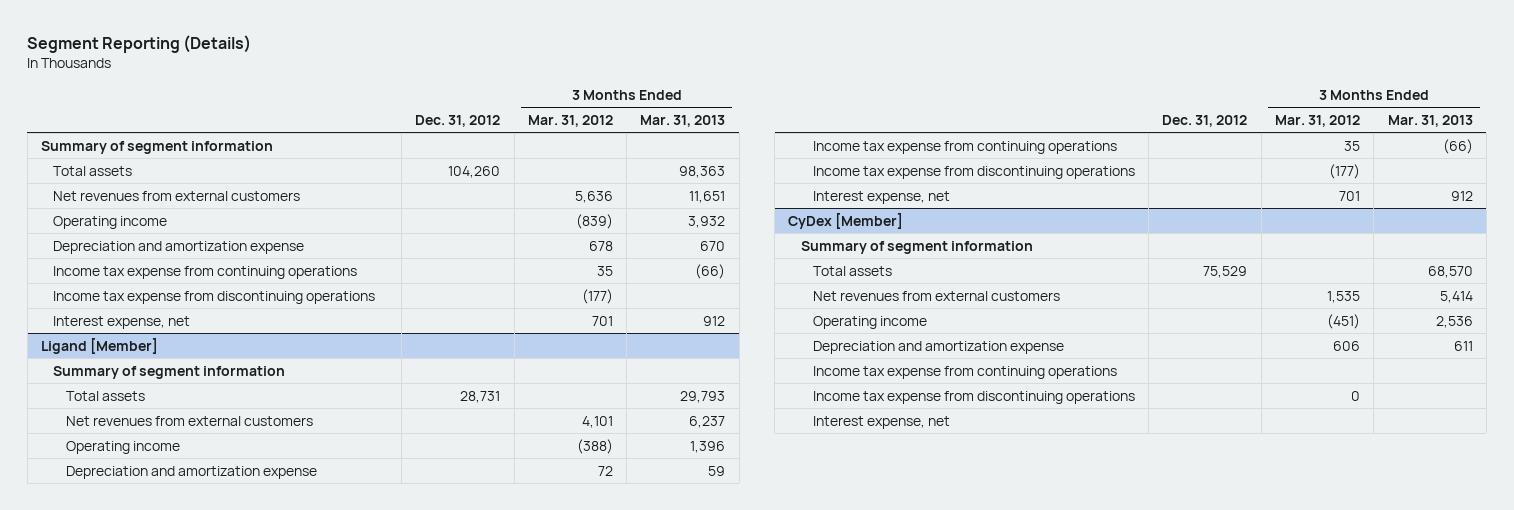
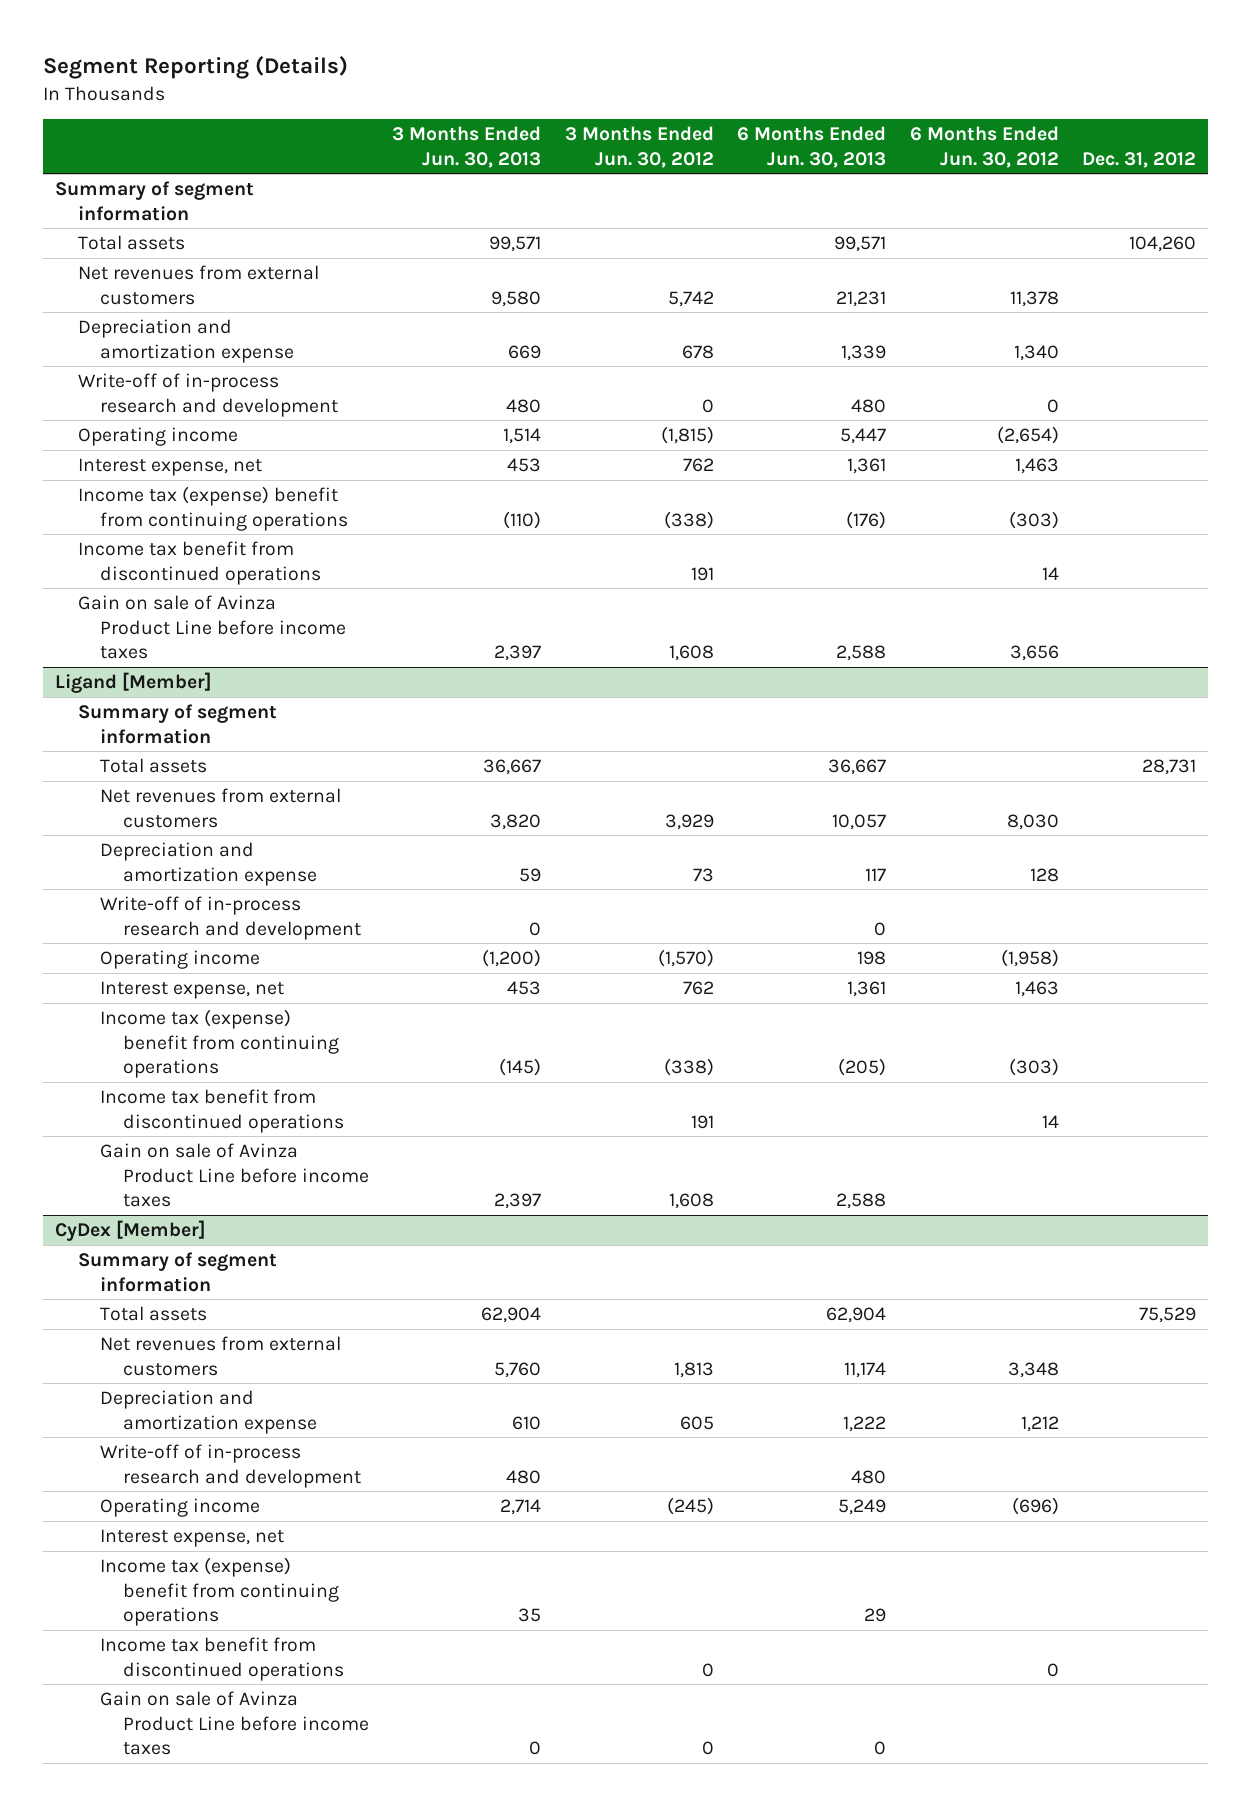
- | Dec. 31, 2012 | 3 Months Ended Mar. 31, 2012 | 3 Months Ended Mar. 31, 2013
+ | 3 Months Ended Jun. 30, 2013 | 3 Months Ended Jun. 30, 2012 | 6 Months Ended Jun. 30, 2013 | 6 Months Ended Jun. 30, 2012 | Dec. 31, 2012
- Income tax expense from continuing operations | | 35 | (66)
- Income tax expense from discontinuing operations | | (177) |
+ Write-off of in-process research and development | 480 | 0 | 480 | 0 |
moved down: Operating income | 1,514 | (1,815) | 5,447 | (2,654) |
+ Income tax (expense) benefit from continuing operations | (110) | (338) | (176) | (303) |
+ Income tax benefit from discontinued operations | | 191 | | 14 |
+ Gain on sale of Avinza Product Line before income taxes | 2,397 | 1,608 | 2,588 | 3,656 |
@ Ligand [Member]
- Income tax expense from continuing operations | | 35 | (66)
- Income tax expense from discontinuing operations | | (177) |
+ Write-off of in-process research and development | 0 | | 0 | |
moved down: Operating income | (1,200) | (1,570) | 198 | (1,958) |
+ Income tax (expense) benefit from continuing operations | (145) | (338) | (205) | (303) |
+ Income tax benefit from discontinued operations | | 191 | | 14 |
+ Gain on sale of Avinza Product Line before income taxes | 2,397 | 1,608 | 2,588 | |
@ CyDex [Member]
- Income tax expense from continuing operations
- Income tax expense from discontinuing operations | | 0 |
+ Write-off of in-process research and development | 480 | | 480 | |
moved down: Operating income | 2,714 | (245) | 5,249 | (696) |
+ Income tax (expense) benefit from continuing operations | 35 | | 29 | |
+ Income tax benefit from discontinued operations | | 0 | | 0 |
+ Gain on sale of Avinza Product Line before income taxes | 0 | 0 | 0 | |

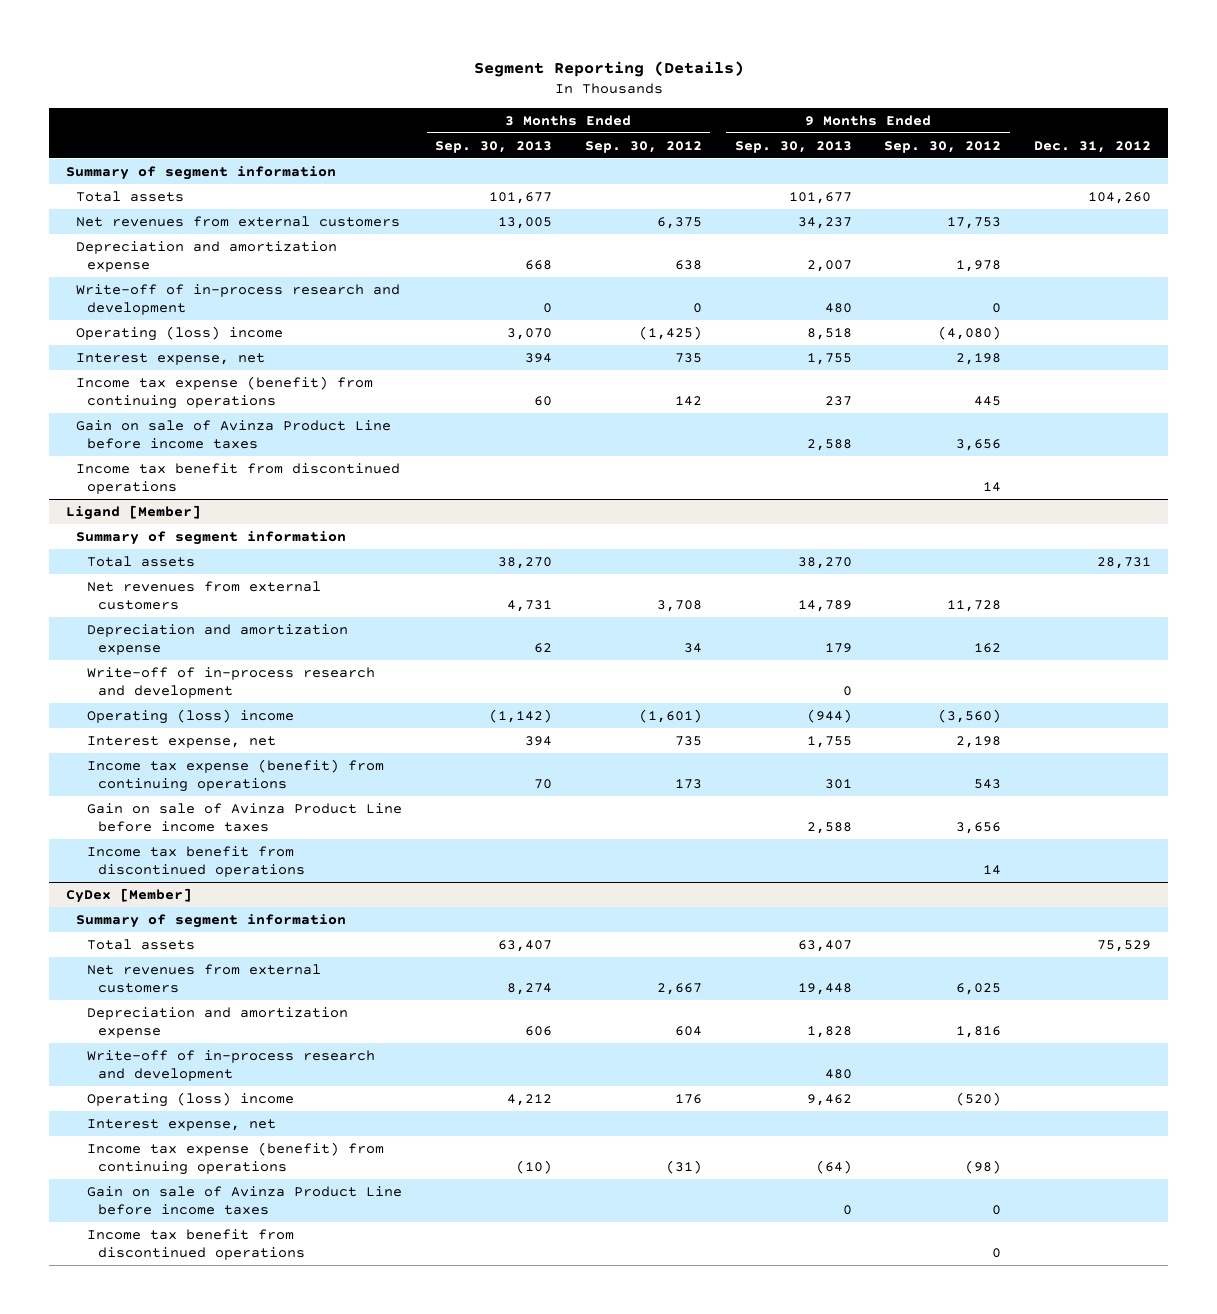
- | 3 Months Ended Jun. 30, 2013 | 3 Months Ended Jun. 30, 2012 | 6 Months Ended Jun. 30, 2013 | 6 Months Ended Jun. 30, 2012 | Dec. 31, 2012
+ | 3 Months Ended Sep. 30, 2013 | 3 Months Ended Sep. 30, 2012 | 9 Months Ended Sep. 30, 2013 | 9 Months Ended Sep. 30, 2012 | Dec. 31, 2012
- Operating income | 1,514 | (1,815) | 5,447 | (2,654) |
+ Operating (loss) income | 3,070 | (1,425) | 8,518 | (4,080) |
- Income tax (expense) benefit from continuing operations | (110) | (338) | (176) | (303) |
+ Income tax expense (benefit) from continuing operations | 60 | 142 | 237 | 445 |
moved down: Income tax benefit from discontinued operations | | | | 14 |
@ Ligand [Member]
- Operating income | (1,200) | (1,570) | 198 | (1,958) |
+ Operating (loss) income | (1,142) | (1,601) | (944) | (3,560) |
- Income tax (expense) benefit from continuing operations | (145) | (338) | (205) | (303) |
+ Income tax expense (benefit) from continuing operations | 70 | 173 | 301 | 543 |
moved down: Income tax benefit from discontinued operations | | | | 14 |
@ CyDex [Member]
- Operating income | 2,714 | (245) | 5,249 | (696) |
+ Operating (loss) income | 4,212 | 176 | 9,462 | (520) |
- Income tax (expense) benefit from continuing operations | 35 | | 29 | |
+ Income tax expense (benefit) from continuing operations | (10) | (31) | (64) | (98) |
moved down: Income tax benefit from discontinued operations | | | | 0 |

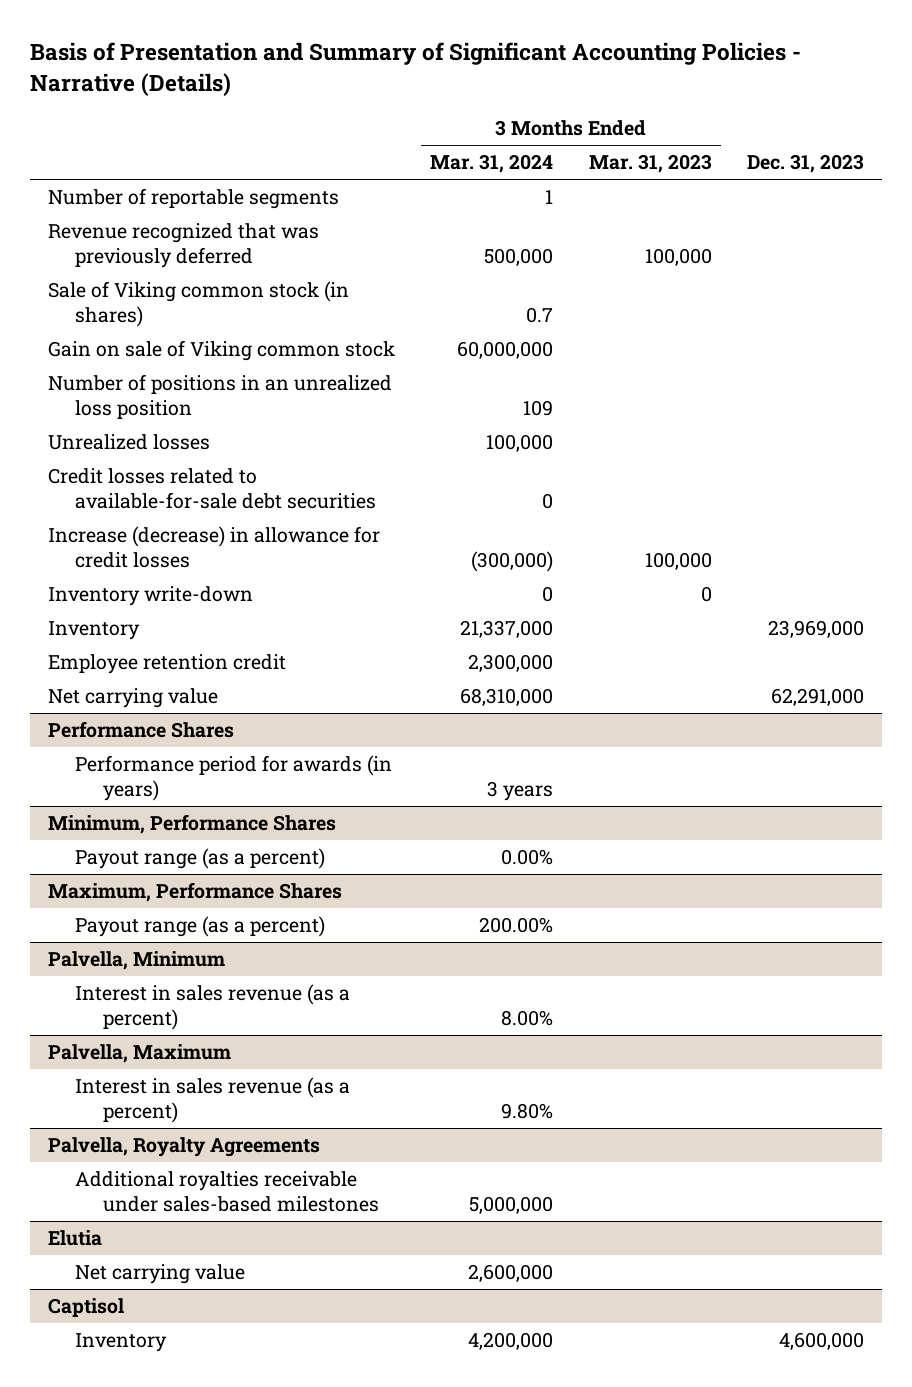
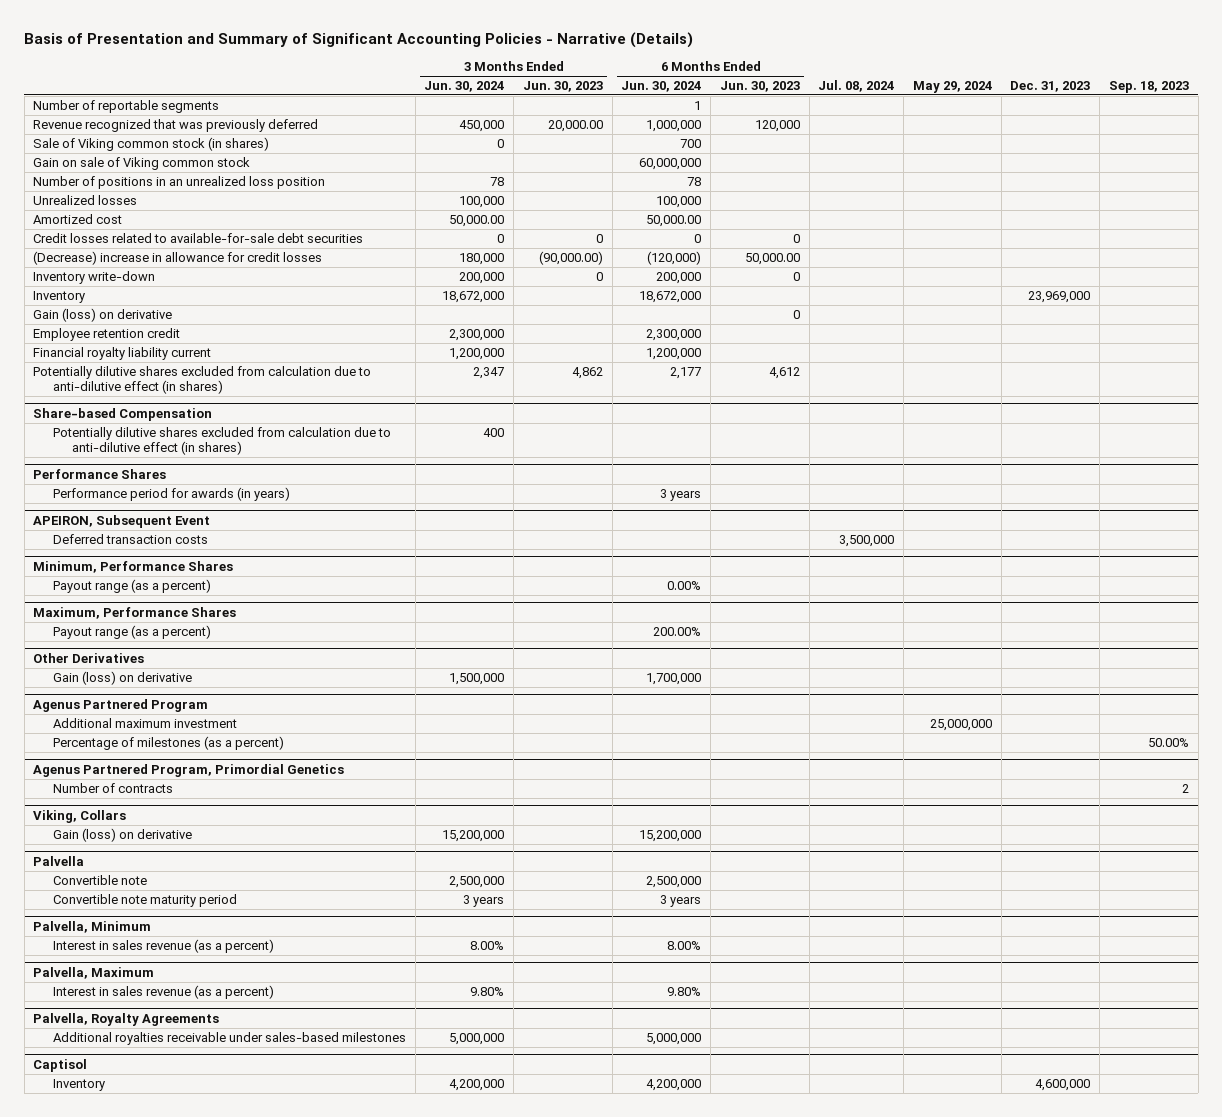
- | 3 Months Ended Mar. 31, 2024 | 3 Months Ended Mar. 31, 2023 | Dec. 31, 2023
+ | 3 Months Ended Jun. 30, 2024 | 3 Months Ended Jun. 30, 2023 | 6 Months Ended Jun. 30, 2024 | 6 Months Ended Jun. 30, 2023 | Jul. 08, 2024 | May 29, 2024 | Dec. 31, 2023 | Sep. 18, 2023
+ Amortized cost | 50,000.00 | | 50,000.00 | | | | |
- Increase (decrease) in allowance for credit losses | (300,000) | 100,000 |
+ (Decrease) increase in allowance for credit losses | 180,000 | (90,000.00) | (120,000) | 50,000.00 | | | |
+ Gain (loss) on derivative | | | | 0 | | | |
- Net carrying value | 68,310,000 | | 62,291,000
+ Financial royalty liability current | 1,200,000 | | 1,200,000 | | | | |
+ Potentially dilutive shares excluded from calculation due to anti-dilutive effect (in shares) | 2,347 | 4,862 | 2,177 | 4,612 | | | |
+ Share-based Compensation
+ Potentially dilutive shares excluded from calculation due to anti-dilutive effect (in shares) | 400 | | | | | | |
+ APEIRON, Subsequent Event
+ Deferred transaction costs | | | | | 3,500,000 | | |
+ Other Derivatives
+ Gain (loss) on derivative | 1,500,000 | | 1,700,000 | | | | |
+ Agenus Partnered Program
+ Additional maximum investment | | | | | | 25,000,000 | |
+ Percentage of milestones (as a percent) | | | | | | | | 50.00%
+ Agenus Partnered Program, Primordial Genetics
+ Number of contracts | | | | | | | | 2
+ Viking, Collars
+ Gain (loss) on derivative | 15,200,000 | | 15,200,000 | | | | |
+ Palvella
+ Convertible note | 2,500,000 | | 2,500,000 | | | | |
+ Convertible note maturity period | 3 years | | 3 years | | | | |
- Elutia
- Net carrying value | 2,600,000 | |

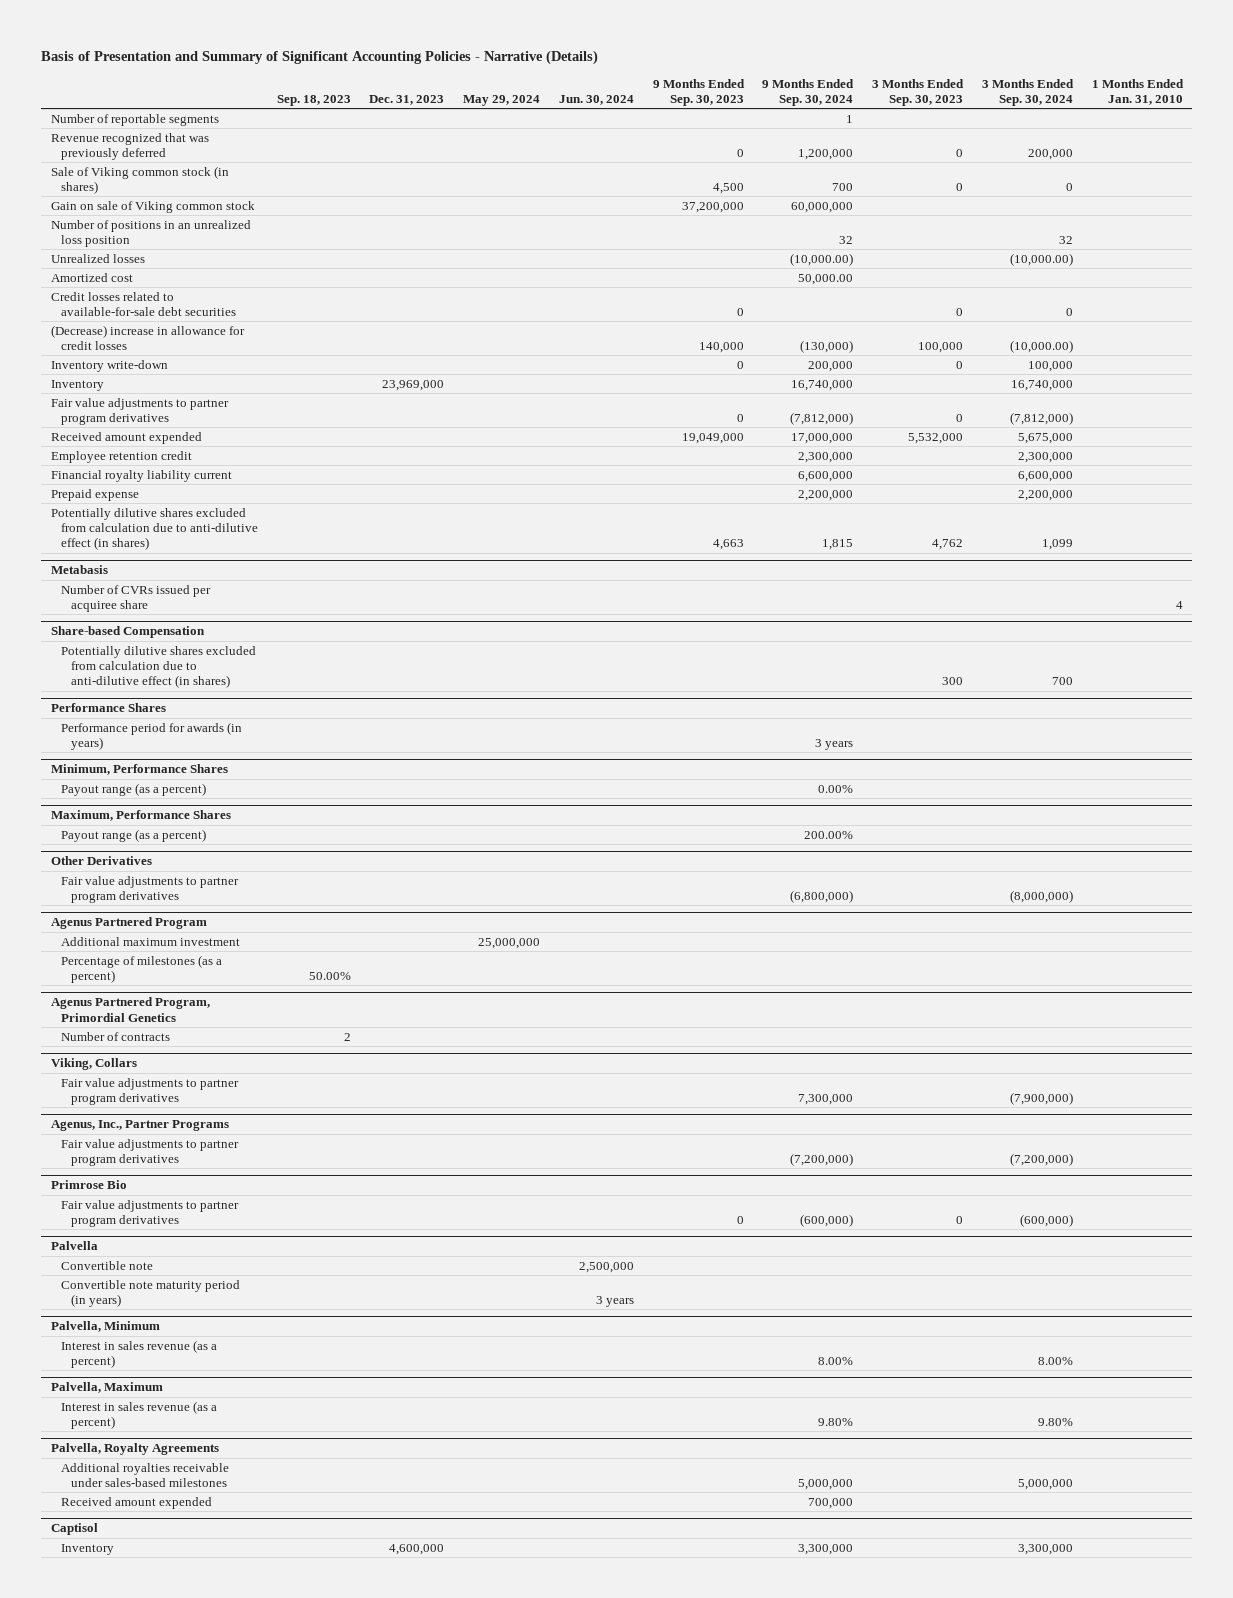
- | 3 Months Ended Jun. 30, 2024 | 3 Months Ended Jun. 30, 2023 | 6 Months Ended Jun. 30, 2024 | 6 Months Ended Jun. 30, 2023 | Jul. 08, 2024 | May 29, 2024 | Dec. 31, 2023 | Sep. 18, 2023
+ | Sep. 18, 2023 | Dec. 31, 2023 | May 29, 2024 | Jun. 30, 2024 | 9 Months Ended Sep. 30, 2023 | 9 Months Ended Sep. 30, 2024 | 3 Months Ended Sep. 30, 2023 | 3 Months Ended Sep. 30, 2024 | 1 Months Ended Jan. 31, 2010
- Gain (loss) on derivative | | | | 0 | | | |
+ Fair value adjustments to partner program derivatives | | | | | 0 | (7,812,000) | 0 | (7,812,000) |
+ Received amount expended | | | | | 19,049,000 | 17,000,000 | 5,532,000 | 5,675,000 |
+ Prepaid expense | | | | | | 2,200,000 | | 2,200,000 |
+ Metabasis
+ Number of CVRs issued per acquiree share | | | | | | | | | 4
- APEIRON, Subsequent Event
- Deferred transaction costs | | | | | 3,500,000 | | |
@ Other Derivatives
- Gain (loss) on derivative | 1,500,000 | | 1,700,000 | | | | |
+ Fair value adjustments to partner program derivatives | | | | | | (6,800,000) | | (8,000,000) |
@ Viking, Collars
- Gain (loss) on derivative | 15,200,000 | | 15,200,000 | | | | |
+ Fair value adjustments to partner program derivatives | | | | | | 7,300,000 | | (7,900,000) |
+ Agenus, Inc., Partner Programs
+ Fair value adjustments to partner program derivatives | | | | | | (7,200,000) | | (7,200,000) |
+ Primrose Bio
+ Fair value adjustments to partner program derivatives | | | | | 0 | (600,000) | 0 | (600,000) |
@ Palvella
- Convertible note maturity period | 3 years | | 3 years | | | | |
+ Convertible note maturity period (in years) | | | | 3 years | | | | |
@ Palvella, Royalty Agreements
+ Received amount expended | | | | | | 700,000 | | |

